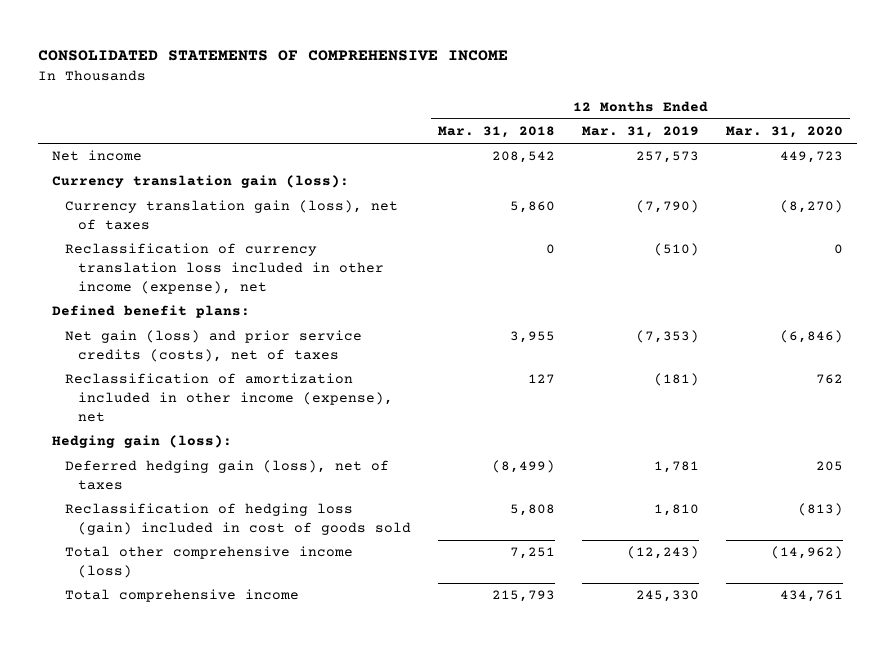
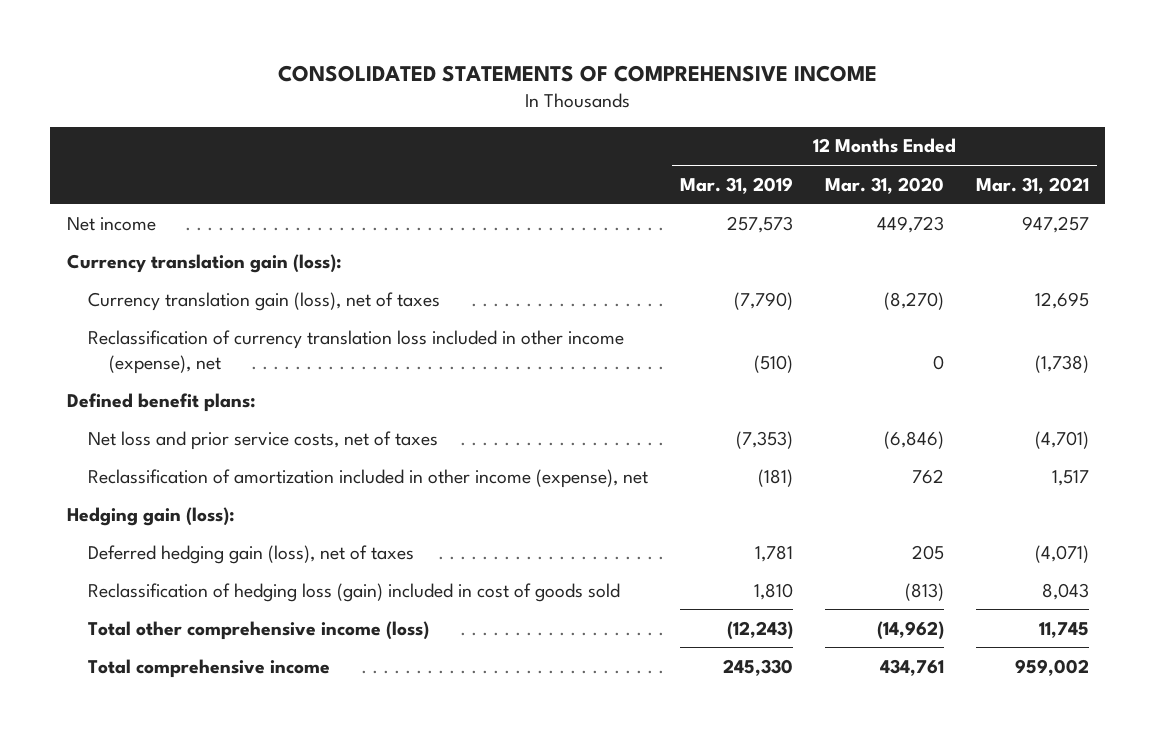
- | 12 Months Ended Mar. 31, 2018 | 12 Months Ended Mar. 31, 2019 | 12 Months Ended Mar. 31, 2020
+ | 12 Months Ended Mar. 31, 2019 | 12 Months Ended Mar. 31, 2020 | 12 Months Ended Mar. 31, 2021
- Net gain (loss) and prior service credits (costs), net of taxes | 3,955 | (7,353) | (6,846)
+ Net loss and prior service costs, net of taxes | (7,353) | (6,846) | (4,701)

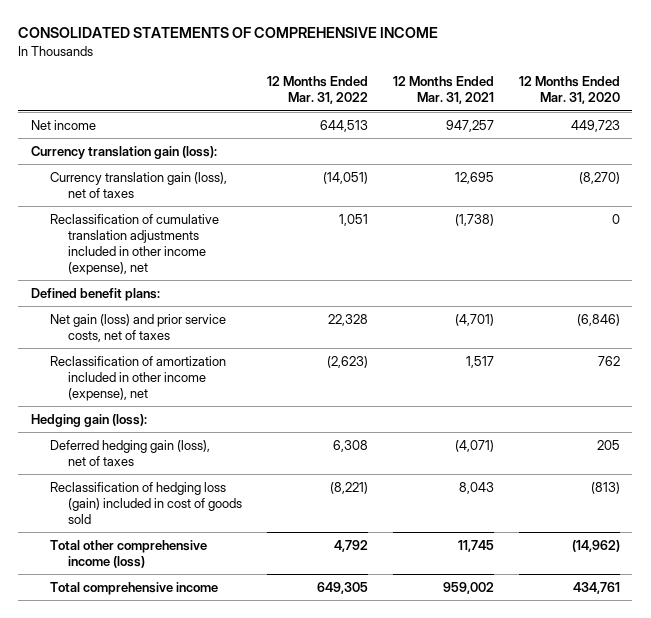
- | 12 Months Ended Mar. 31, 2019 | 12 Months Ended Mar. 31, 2020 | 12 Months Ended Mar. 31, 2021
+ | 12 Months Ended Mar. 31, 2022 | 12 Months Ended Mar. 31, 2021 | 12 Months Ended Mar. 31, 2020
- Reclassification of currency translation loss included in other income (expense), net | (510) | 0 | (1,738)
+ Reclassification of cumulative translation adjustments included in other income (expense), net | 1,051 | (1,738) | 0
- Net loss and prior service costs, net of taxes | (7,353) | (6,846) | (4,701)
+ Net gain (loss) and prior service costs, net of taxes | 22,328 | (4,701) | (6,846)

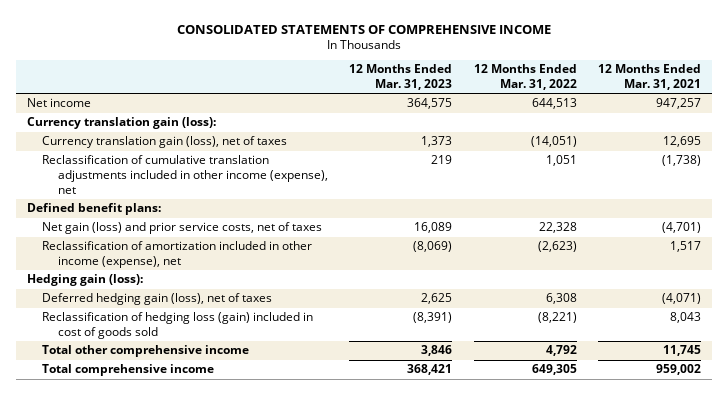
- | 12 Months Ended Mar. 31, 2022 | 12 Months Ended Mar. 31, 2021 | 12 Months Ended Mar. 31, 2020
+ | 12 Months Ended Mar. 31, 2023 | 12 Months Ended Mar. 31, 2022 | 12 Months Ended Mar. 31, 2021
- Total other comprehensive income (loss) | 4,792 | 11,745 | (14,962)
+ Total other comprehensive income | 3,846 | 4,792 | 11,745

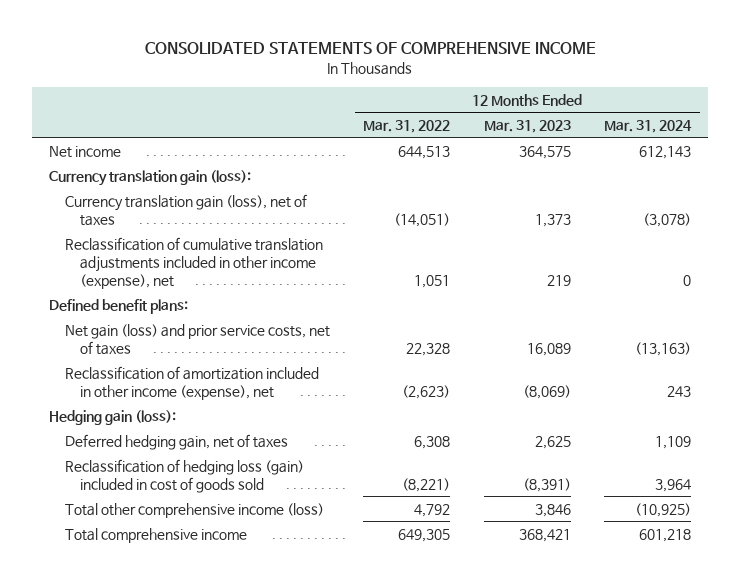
- | 12 Months Ended Mar. 31, 2023 | 12 Months Ended Mar. 31, 2022 | 12 Months Ended Mar. 31, 2021
+ | 12 Months Ended Mar. 31, 2022 | 12 Months Ended Mar. 31, 2023 | 12 Months Ended Mar. 31, 2024
- Deferred hedging gain (loss), net of taxes | 2,625 | 6,308 | (4,071)
+ Deferred hedging gain, net of taxes | 6,308 | 2,625 | 1,109
- Total other comprehensive income | 3,846 | 4,792 | 11,745
+ Total other comprehensive income (loss) | 4,792 | 3,846 | (10,925)

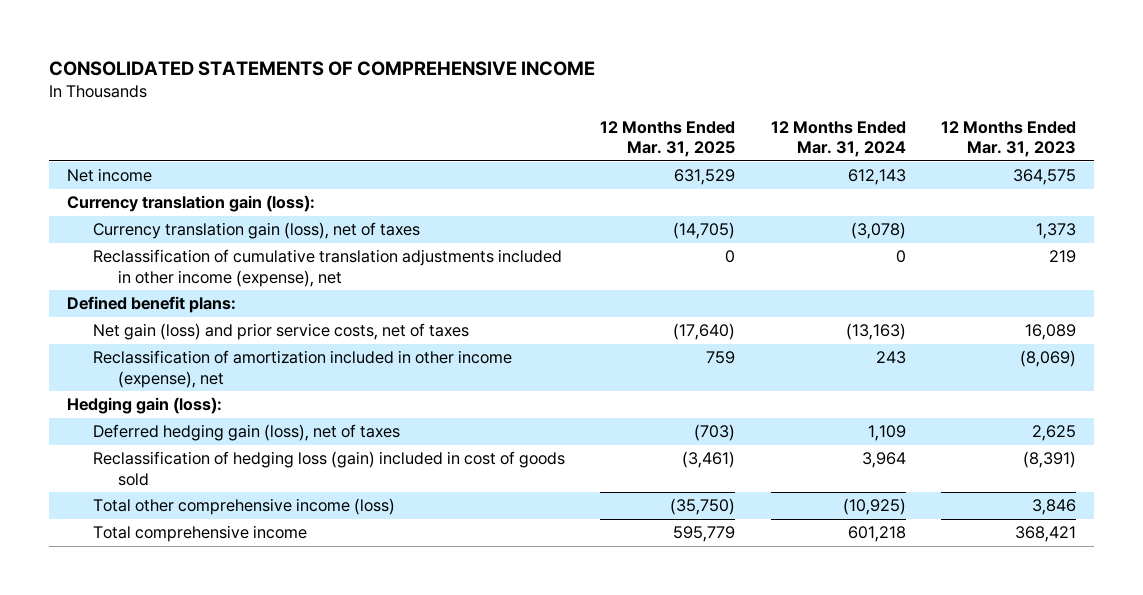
- | 12 Months Ended Mar. 31, 2022 | 12 Months Ended Mar. 31, 2023 | 12 Months Ended Mar. 31, 2024
+ | 12 Months Ended Mar. 31, 2025 | 12 Months Ended Mar. 31, 2024 | 12 Months Ended Mar. 31, 2023
- Deferred hedging gain, net of taxes | 6,308 | 2,625 | 1,109
+ Deferred hedging gain (loss), net of taxes | (703) | 1,109 | 2,625

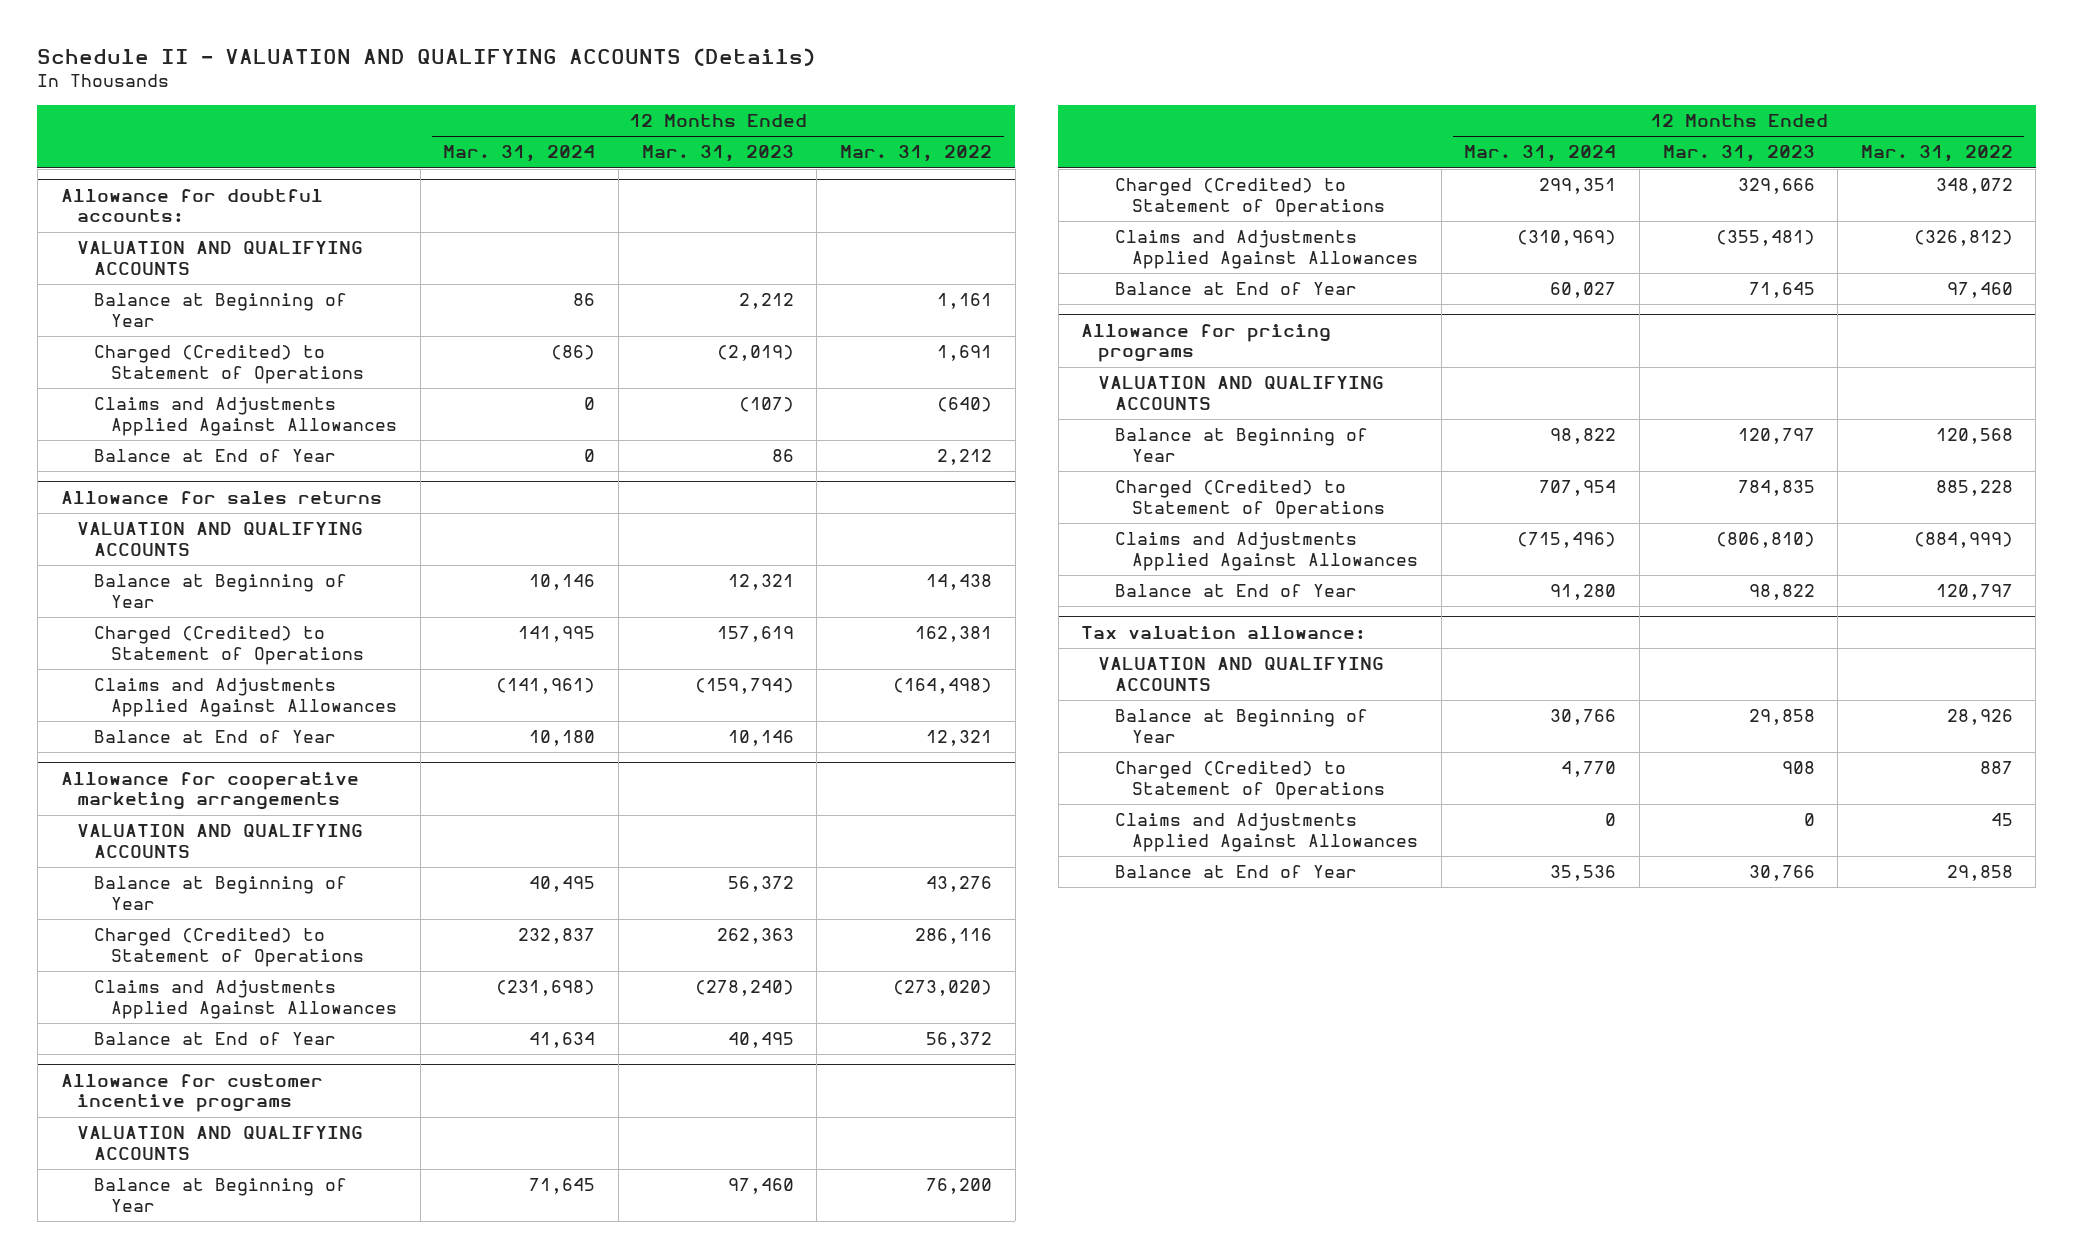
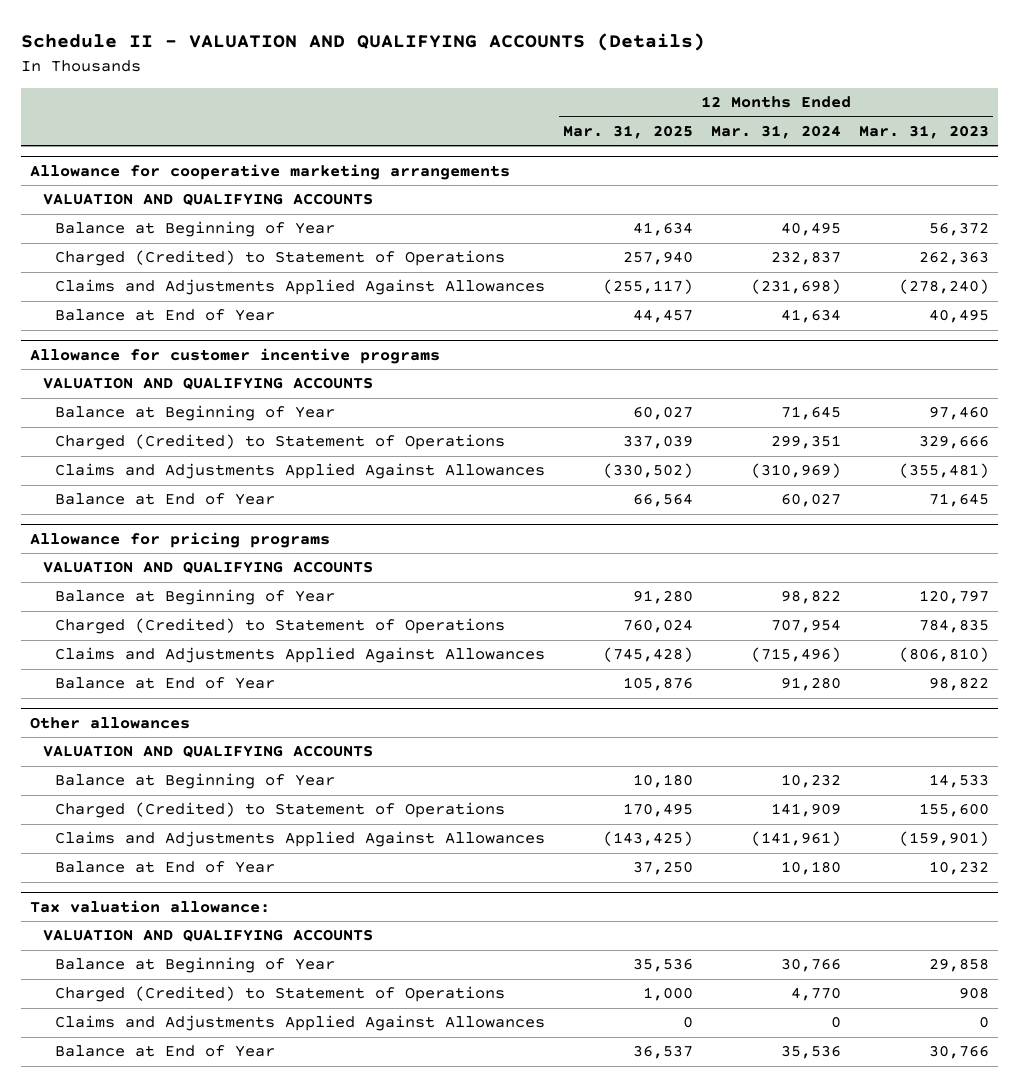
- | 12 Months Ended Mar. 31, 2024 | 12 Months Ended Mar. 31, 2023 | 12 Months Ended Mar. 31, 2022
+ | 12 Months Ended Mar. 31, 2025 | 12 Months Ended Mar. 31, 2024 | 12 Months Ended Mar. 31, 2023
- Allowance for doubtful accounts:
- VALUATION AND QUALIFYING ACCOUNTS
- Balance at Beginning of Year | 86 | 2,212 | 1,161
- Charged (Credited) to Statement of Operations | (86) | (2,019) | 1,691
- Claims and Adjustments Applied Against Allowances | 0 | (107) | (640)
- Balance at End of Year | 0 | 86 | 2,212
- Allowance for sales returns
- VALUATION AND QUALIFYING ACCOUNTS
- Balance at Beginning of Year | 10,146 | 12,321 | 14,438
- Charged (Credited) to Statement of Operations | 141,995 | 157,619 | 162,381
- Claims and Adjustments Applied Against Allowances | (141,961) | (159,794) | (164,498)
- Balance at End of Year | 10,180 | 10,146 | 12,321
+ Other allowances
+ VALUATION AND QUALIFYING ACCOUNTS
+ Balance at Beginning of Year | 10,180 | 10,232 | 14,533
+ Charged (Credited) to Statement of Operations | 170,495 | 141,909 | 155,600
+ Claims and Adjustments Applied Against Allowances | (143,425) | (141,961) | (159,901)
+ Balance at End of Year | 37,250 | 10,180 | 10,232

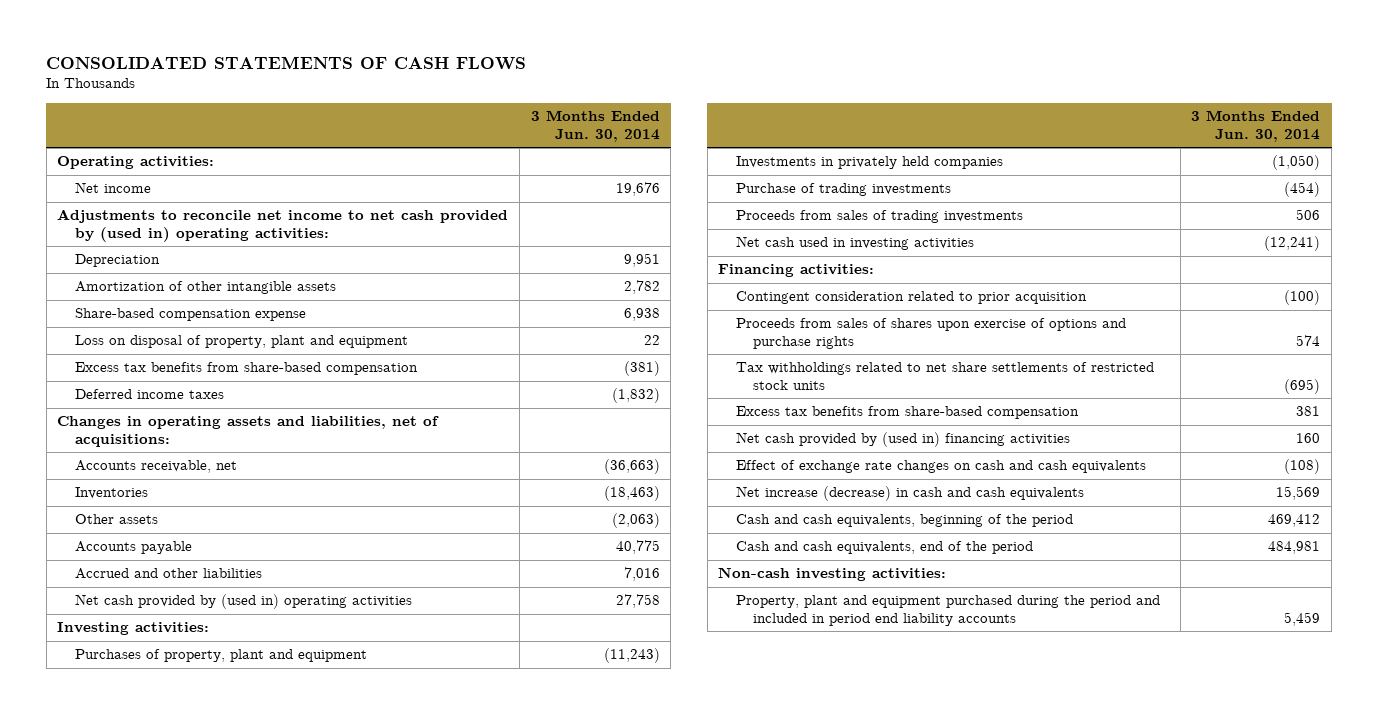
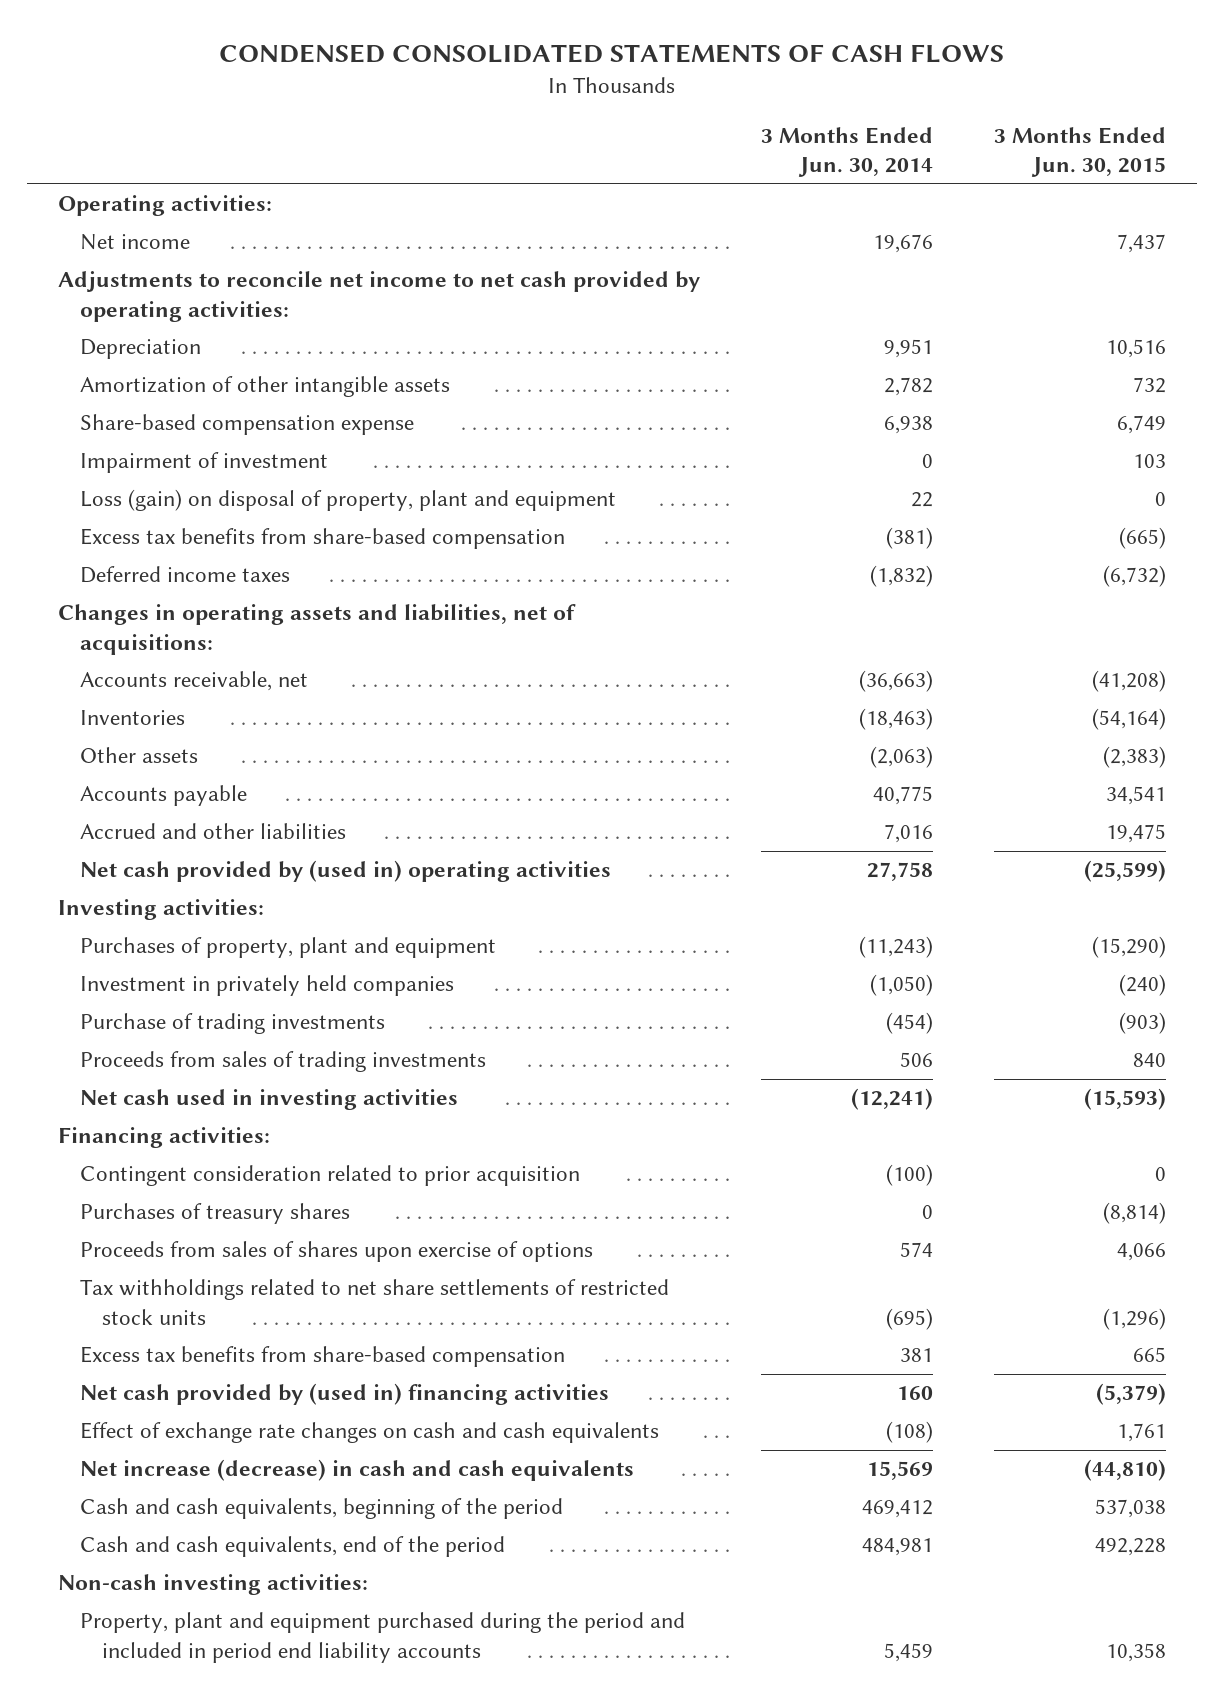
- CONSOLIDATED STATEMENTS OF CASH FLOWS
+ CONDENSED CONSOLIDATED STATEMENTS OF CASH FLOWS
- | 3 Months Ended Jun. 30, 2014
+ | 3 Months Ended Jun. 30, 2014 | 3 Months Ended Jun. 30, 2015
- Adjustments to reconcile net income to net cash provided by (used in) operating activities:
+ Adjustments to reconcile net income to net cash provided by operating activities:
- Loss on disposal of property, plant and equipment | 22
+ Impairment of investment | 0 | 103
+ Loss (gain) on disposal of property, plant and equipment | 22 | 0
- Investments in privately held companies | (1,050)
+ Investment in privately held companies | (1,050) | (240)
- Proceeds from sales of shares upon exercise of options and purchase rights | 574
+ Purchases of treasury shares | 0 | (8,814)
+ Proceeds from sales of shares upon exercise of options | 574 | 4,066

